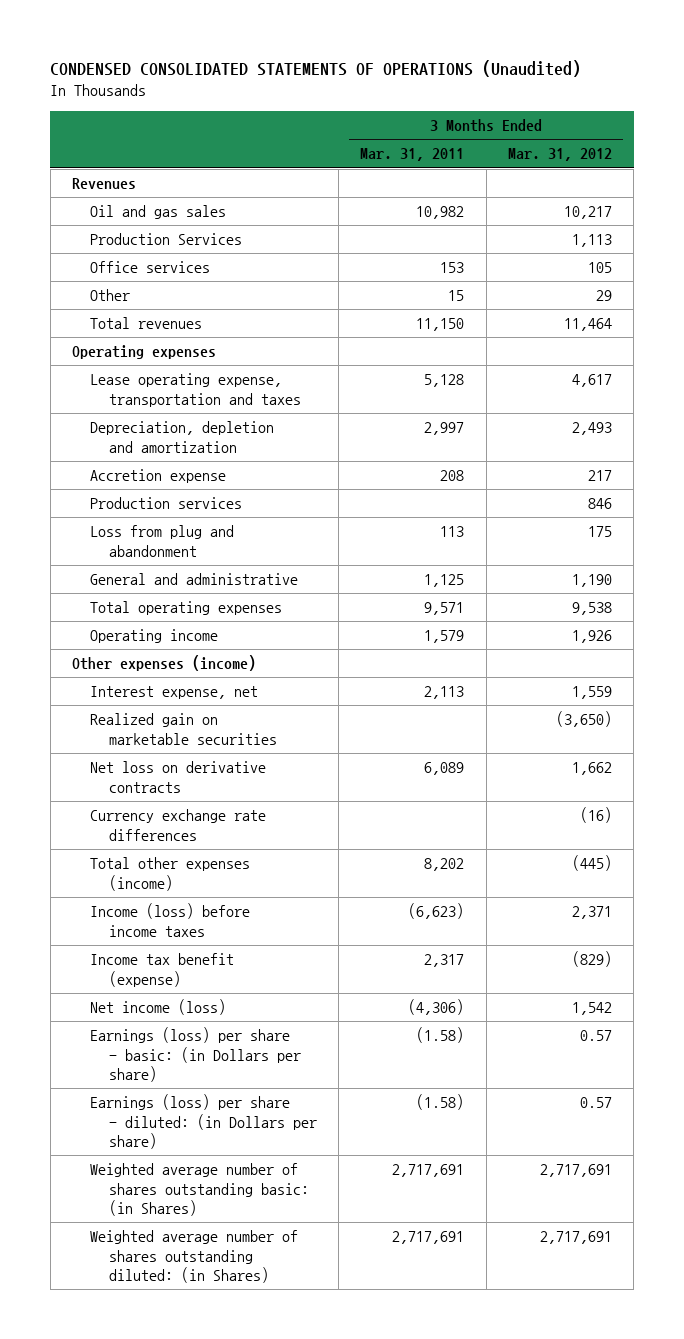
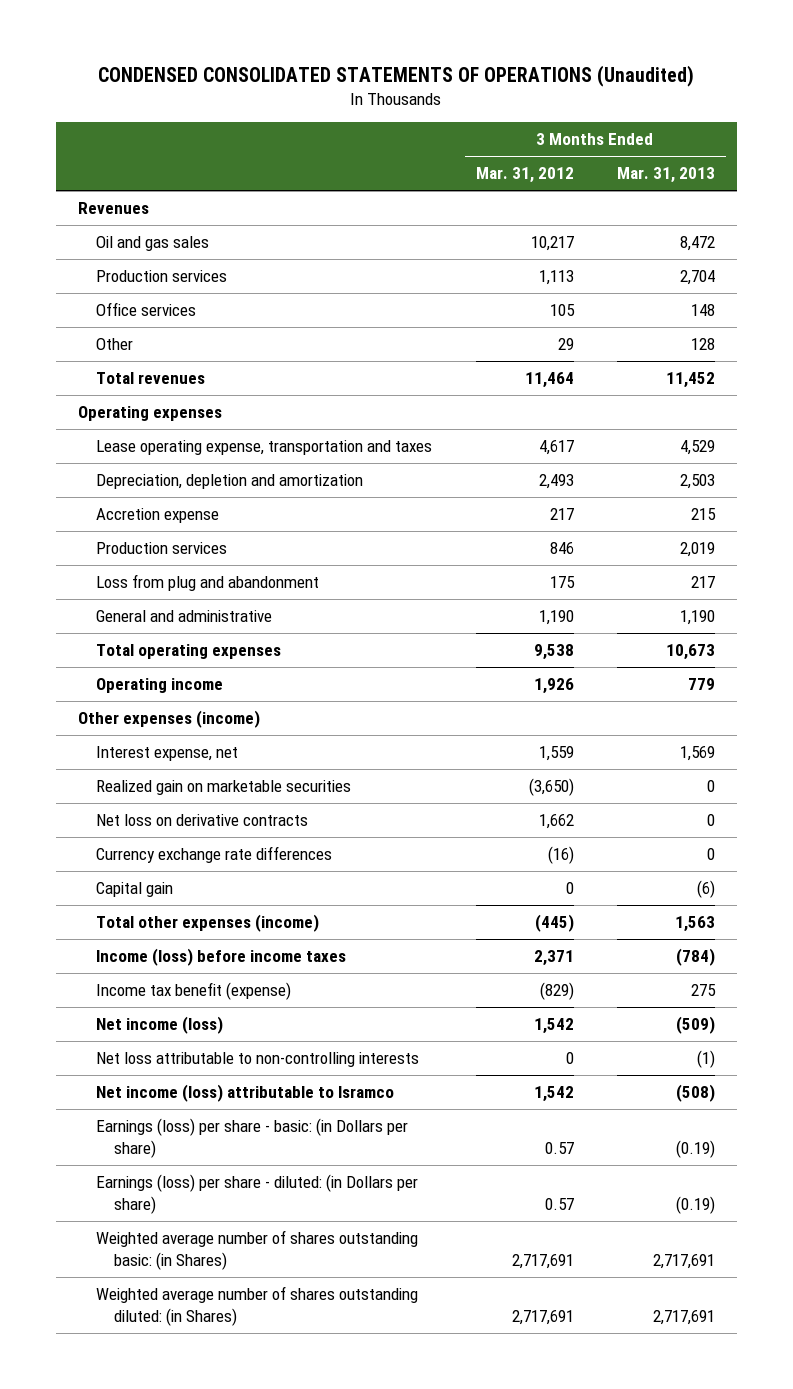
- | 3 Months Ended Mar. 31, 2011 | 3 Months Ended Mar. 31, 2012
+ | 3 Months Ended Mar. 31, 2012 | 3 Months Ended Mar. 31, 2013
- Production Services | | 1,113
+ Production services | 1,113 | 2,704
+ Capital gain | 0 | (6)
+ Net loss attributable to non-controlling interests | 0 | (1)
+ Net income (loss) attributable to Isramco | 1,542 | (508)

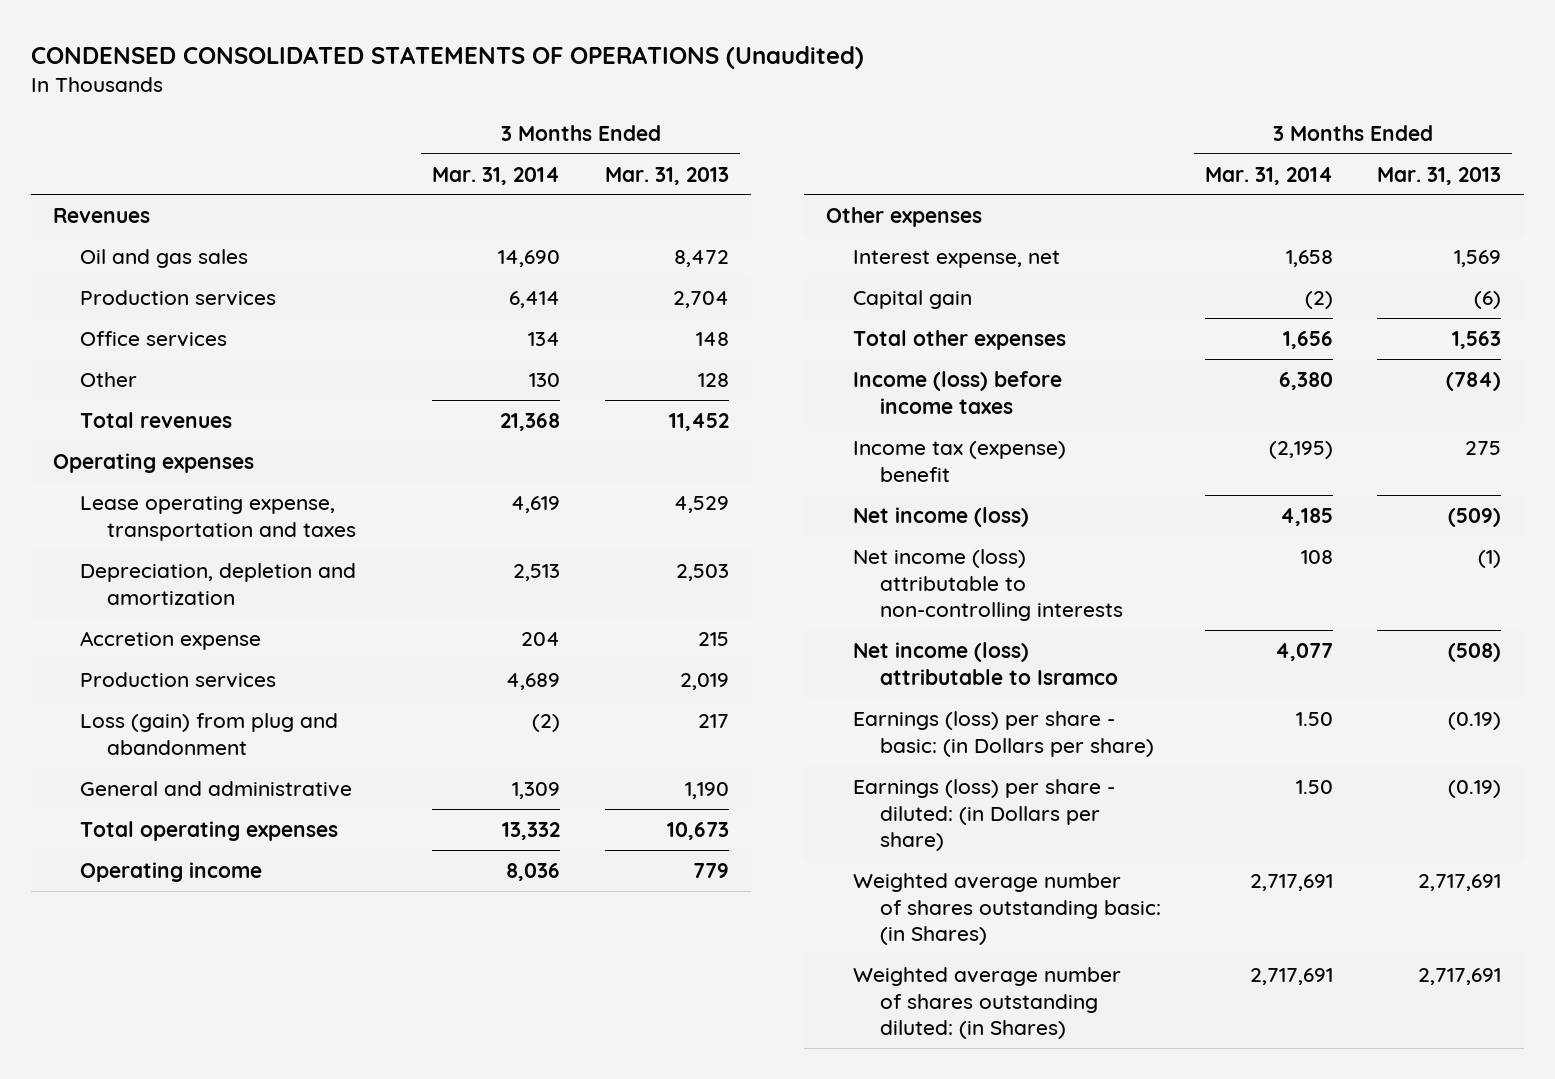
- | 3 Months Ended Mar. 31, 2012 | 3 Months Ended Mar. 31, 2013
+ | 3 Months Ended Mar. 31, 2014 | 3 Months Ended Mar. 31, 2013
- Loss from plug and abandonment | 175 | 217
+ Loss (gain) from plug and abandonment | (2) | 217
- Other expenses (income)
+ Other expenses
- Realized gain on marketable securities | (3,650) | 0
- Net loss on derivative contracts | 1,662 | 0
- Currency exchange rate differences | (16) | 0
- Total other expenses (income) | (445) | 1,563
+ Total other expenses | 1,656 | 1,563
- Income tax benefit (expense) | (829) | 275
+ Income tax (expense) benefit | (2,195) | 275
- Net loss attributable to non-controlling interests | 0 | (1)
+ Net income (loss) attributable to non-controlling interests | 108 | (1)

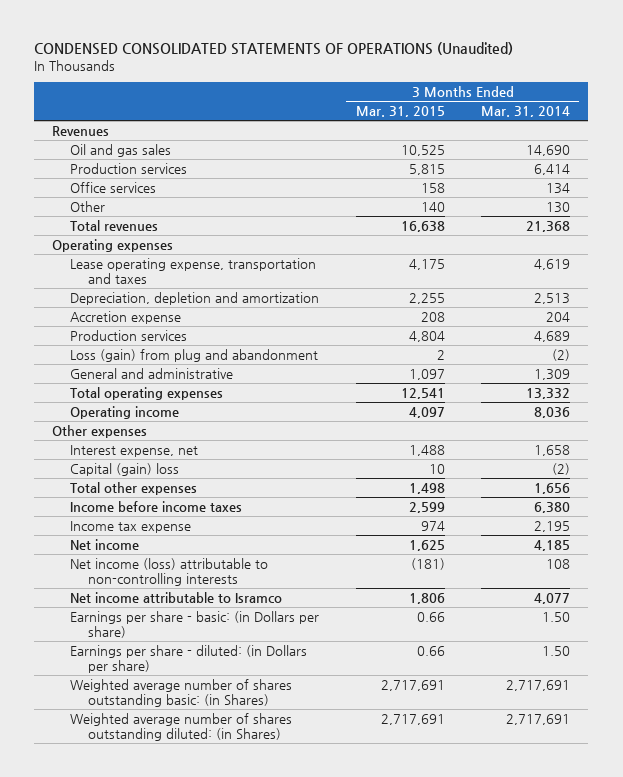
- | 3 Months Ended Mar. 31, 2014 | 3 Months Ended Mar. 31, 2013
+ | 3 Months Ended Mar. 31, 2015 | 3 Months Ended Mar. 31, 2014
- Capital gain | (2) | (6)
+ Capital (gain) loss | 10 | (2)
- Income (loss) before income taxes | 6,380 | (784)
- Income tax (expense) benefit | (2,195) | 275
- Net income (loss) | 4,185 | (509)
+ Income before income taxes | 2,599 | 6,380
+ Income tax expense | 974 | 2,195
+ Net income | 1,625 | 4,185
- Net income (loss) attributable to Isramco | 4,077 | (508)
- Earnings (loss) per share - basic: (in Dollars per share) | 1.50 | (0.19)
- Earnings (loss) per share - diluted: (in Dollars per share) | 1.50 | (0.19)
+ Net income attributable to Isramco | 1,806 | 4,077
+ Earnings per share - basic: (in Dollars per share) | 0.66 | 1.50
+ Earnings per share - diluted: (in Dollars per share) | 0.66 | 1.50

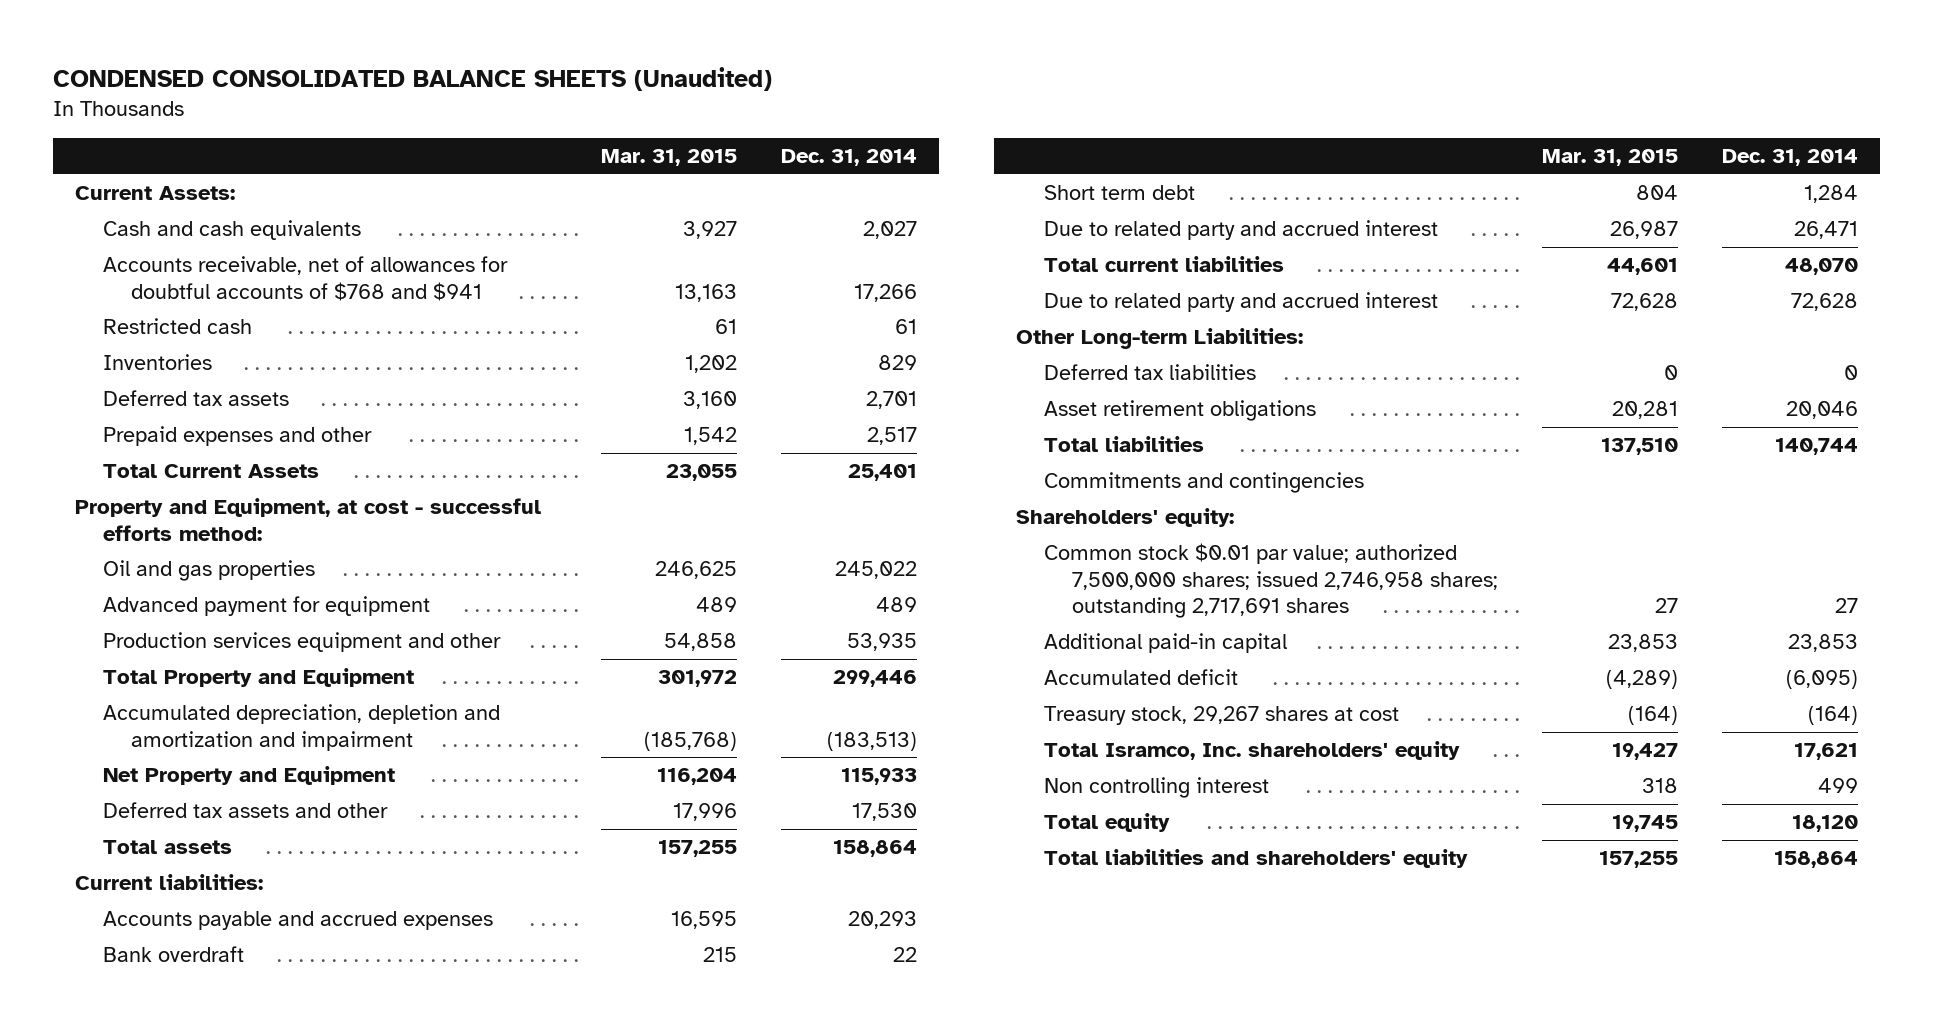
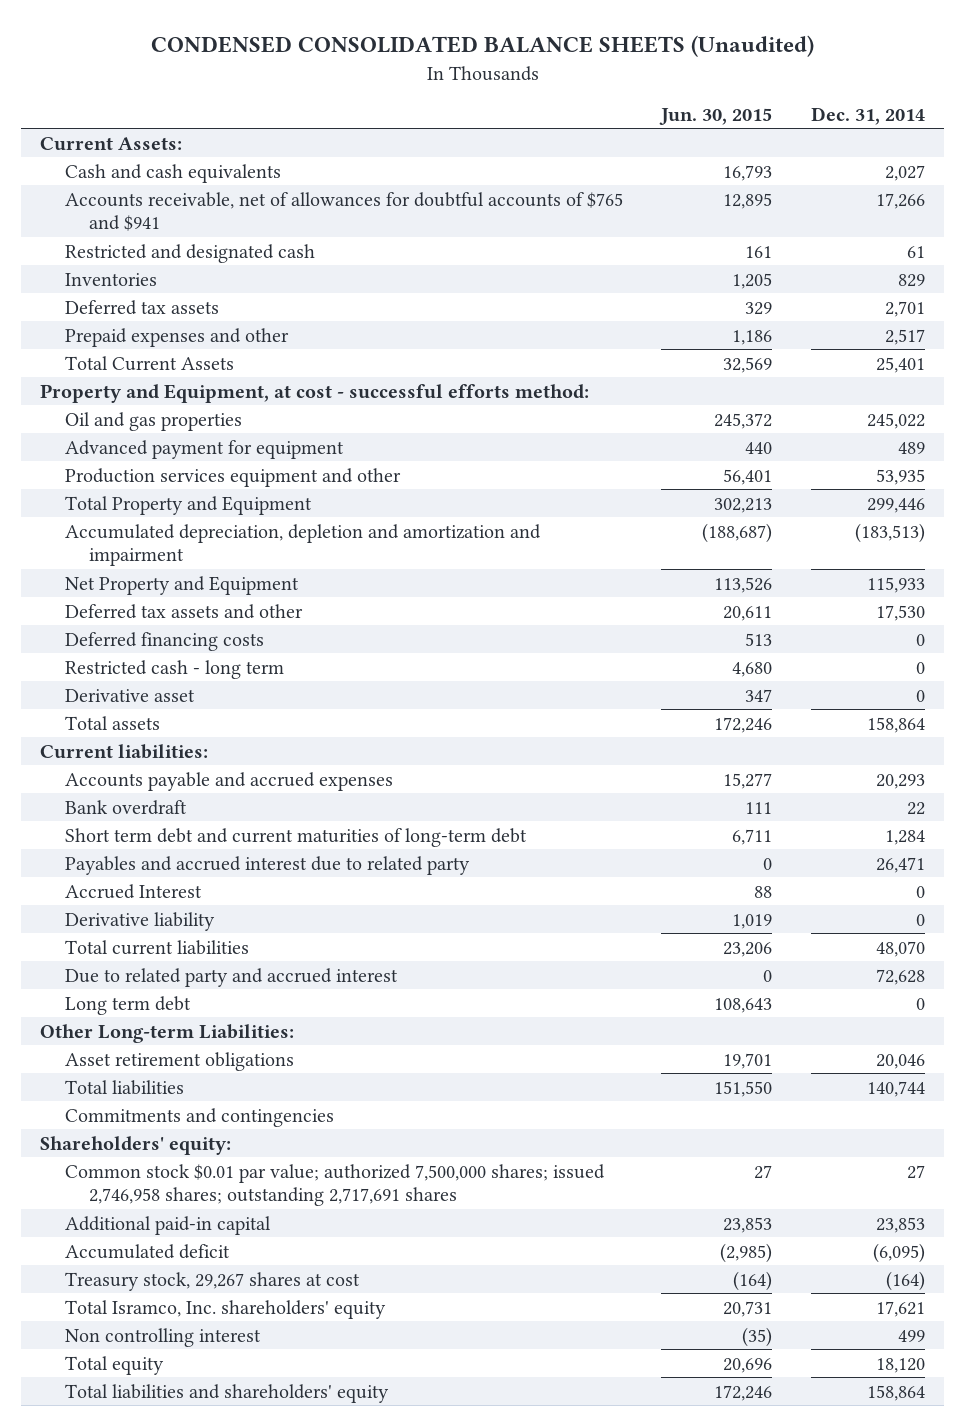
- | Mar. 31, 2015 | Dec. 31, 2014
+ | Jun. 30, 2015 | Dec. 31, 2014
- Accounts receivable, net of allowances for doubtful accounts of $768 and $941 | 13,163 | 17,266
- Restricted cash | 61 | 61
+ Accounts receivable, net of allowances for doubtful accounts of $765 and $941 | 12,895 | 17,266
+ Restricted and designated cash | 161 | 61
+ Deferred financing costs | 513 | 0
+ Restricted cash - long term | 4,680 | 0
+ Derivative asset | 347 | 0
- Short term debt | 804 | 1,284
- Due to related party and accrued interest | 26,987 | 26,471
+ Short term debt and current maturities of long-term debt | 6,711 | 1,284
+ Payables and accrued interest due to related party | 0 | 26,471
+ Accrued Interest | 88 | 0
+ Derivative liability | 1,019 | 0
+ Long term debt | 108,643 | 0
- Deferred tax liabilities | 0 | 0

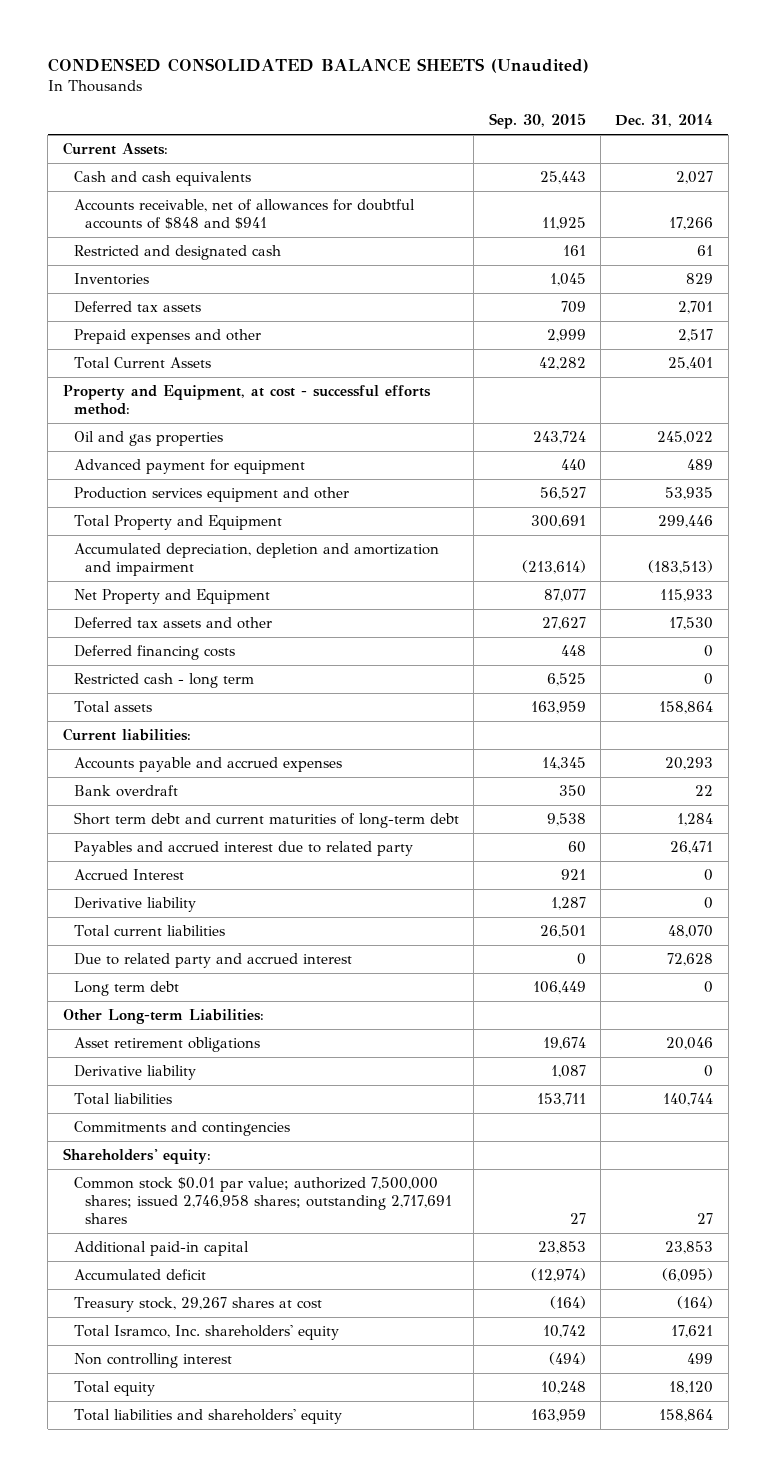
- | Jun. 30, 2015 | Dec. 31, 2014
+ | Sep. 30, 2015 | Dec. 31, 2014
- Accounts receivable, net of allowances for doubtful accounts of $765 and $941 | 12,895 | 17,266
+ Accounts receivable, net of allowances for doubtful accounts of $848 and $941 | 11,925 | 17,266
- Derivative asset | 347 | 0
+ Derivative liability | 1,087 | 0

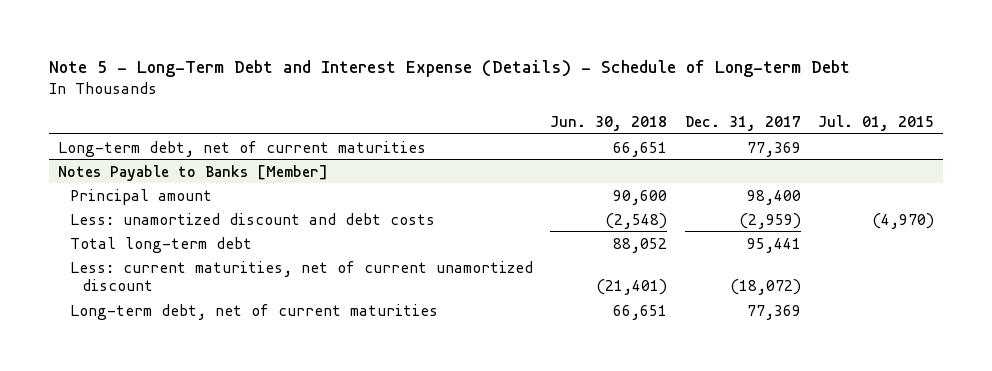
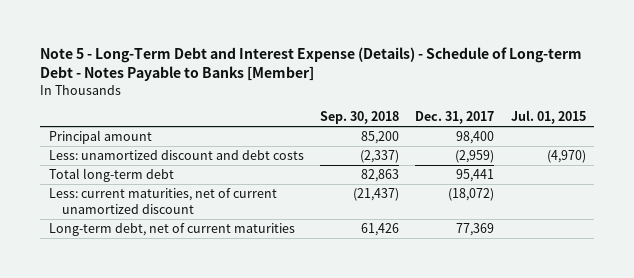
- Note 5 - Long-Term Debt and Interest Expense (Details) - Schedule of Long-term Debt
+ Note 5 - Long-Term Debt and Interest Expense (Details) - Schedule of Long-term Debt - Notes Payable to Banks [Member]
- | Jun. 30, 2018 | Dec. 31, 2017 | Jul. 01, 2015
+ | Sep. 30, 2018 | Dec. 31, 2017 | Jul. 01, 2015
- Long-term debt, net of current maturities | 66,651 | 77,369 |
- Notes Payable to Banks [Member]

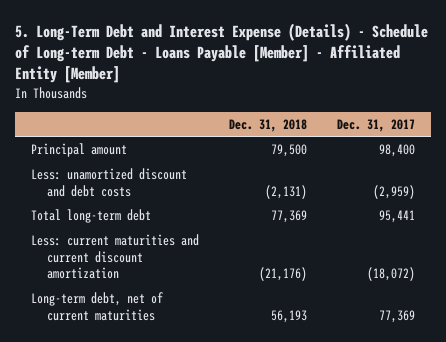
- Note 5 - Long-Term Debt and Interest Expense (Details) - Schedule of Long-term Debt - Notes Payable to Banks [Member]
+ 5. Long-Term Debt and Interest Expense (Details) - Schedule of Long-term Debt - Loans Payable [Member] - Affiliated Entity [Member]
- | Sep. 30, 2018 | Dec. 31, 2017 | Jul. 01, 2015
+ | Dec. 31, 2018 | Dec. 31, 2017
- Less: current maturities, net of current unamortized discount | (21,437) | (18,072) |
+ Less: current maturities and current discount amortization | (21,176) | (18,072)

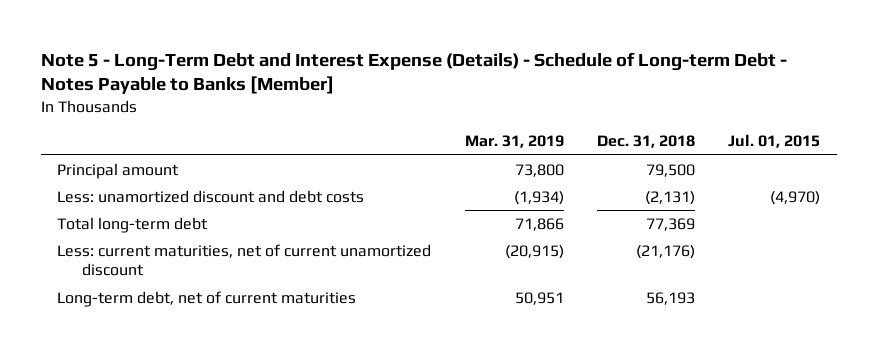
- 5. Long-Term Debt and Interest Expense (Details) - Schedule of Long-term Debt - Loans Payable [Member] - Affiliated Entity [Member]
+ Note 5 - Long-Term Debt and Interest Expense (Details) - Schedule of Long-term Debt - Notes Payable to Banks [Member]
- | Dec. 31, 2018 | Dec. 31, 2017
+ | Mar. 31, 2019 | Dec. 31, 2018 | Jul. 01, 2015
- Less: current maturities and current discount amortization | (21,176) | (18,072)
+ Less: current maturities, net of current unamortized discount | (20,915) | (21,176) |

